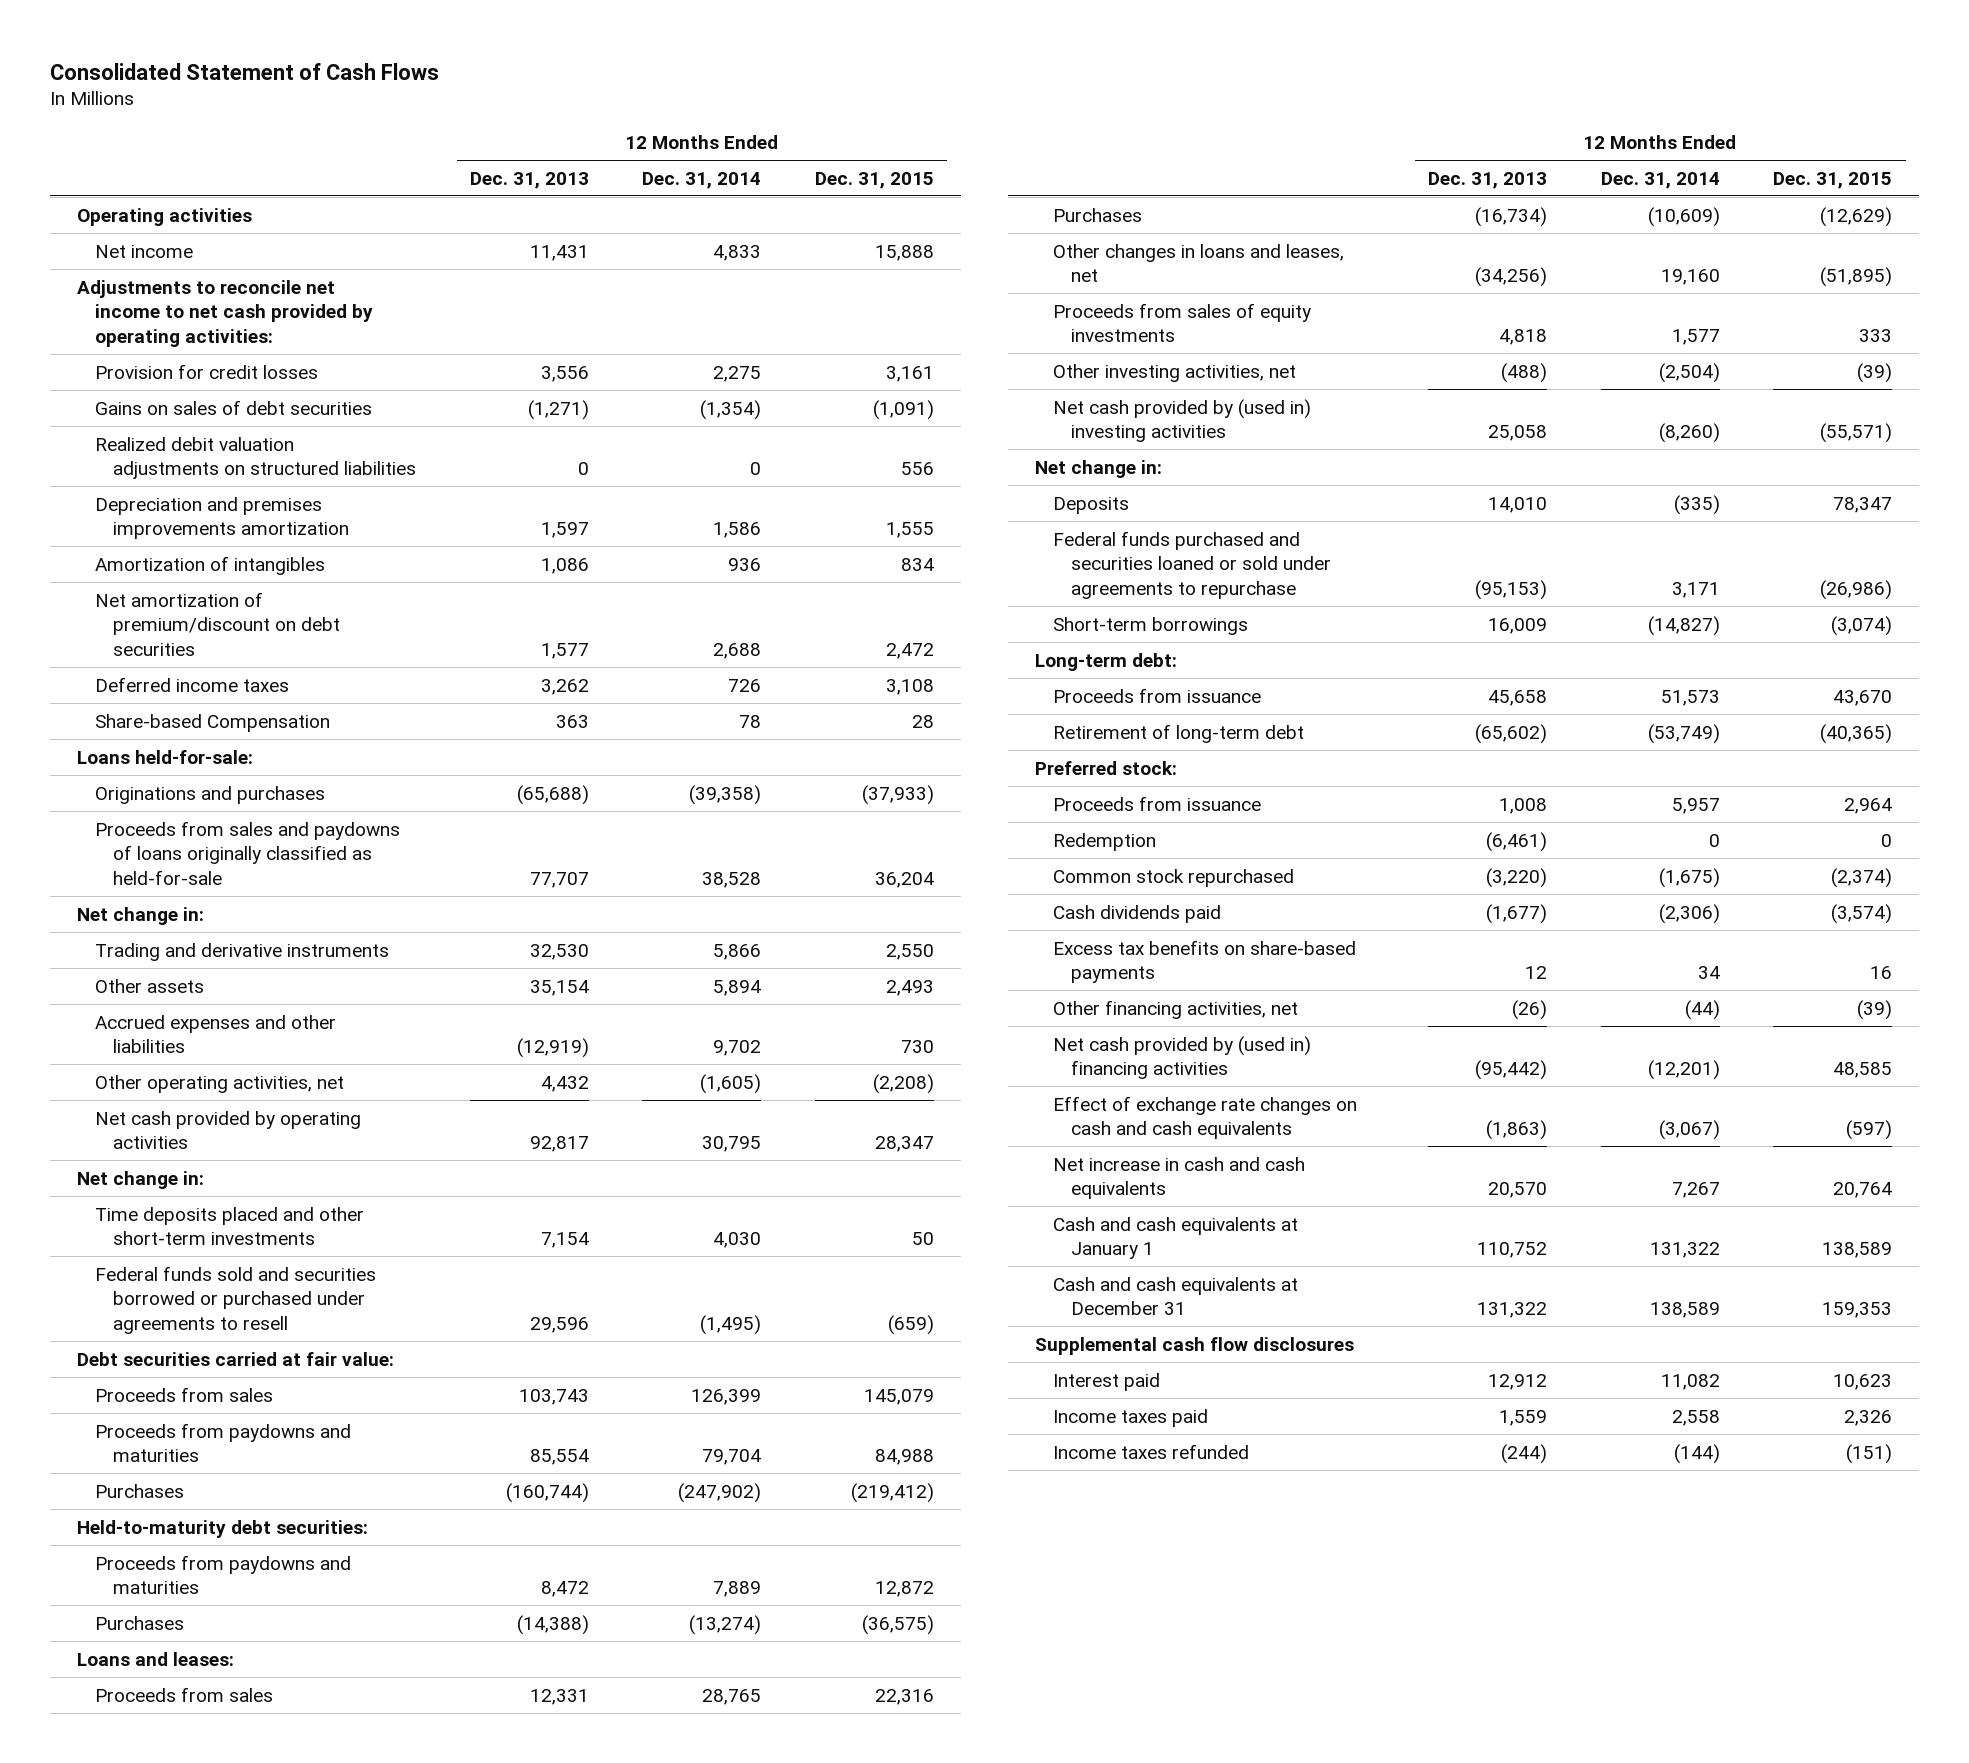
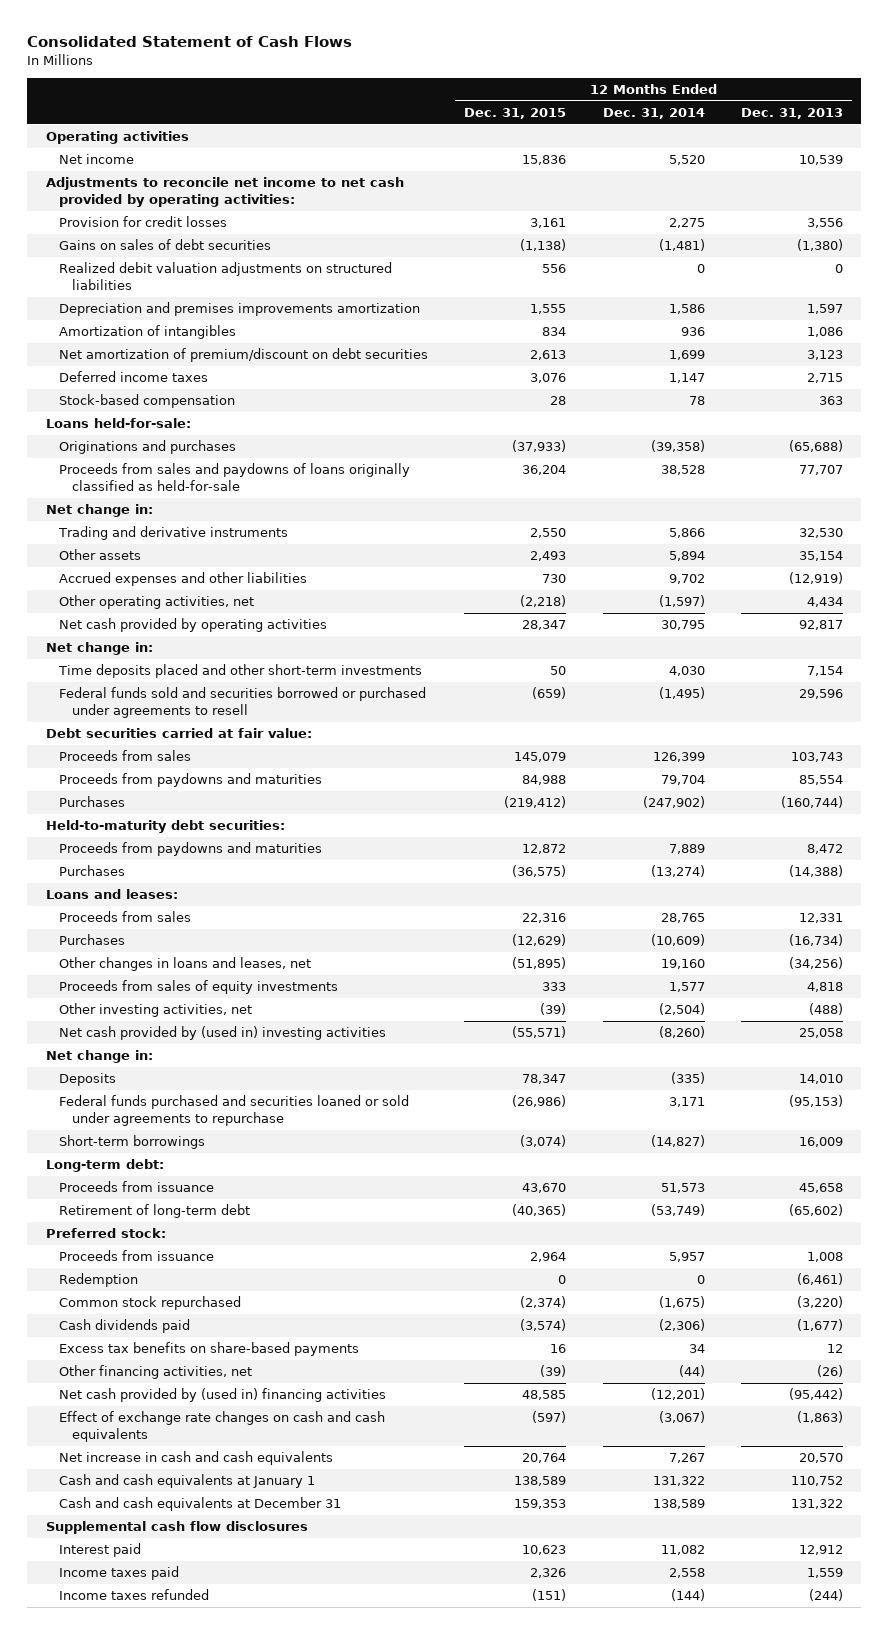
- | 12 Months Ended Dec. 31, 2013 | 12 Months Ended Dec. 31, 2014 | 12 Months Ended Dec. 31, 2015
+ | 12 Months Ended Dec. 31, 2015 | 12 Months Ended Dec. 31, 2014 | 12 Months Ended Dec. 31, 2013
- Net income | 11,431 | 4,833 | 15,888
+ Net income | 15,836 | 5,520 | 10,539
- Gains on sales of debt securities | (1,271) | (1,354) | (1,091)
+ Gains on sales of debt securities | (1,138) | (1,481) | (1,380)
- Net amortization of premium/discount on debt securities | 1,577 | 2,688 | 2,472
- Deferred income taxes | 3,262 | 726 | 3,108
- Share-based Compensation | 363 | 78 | 28
+ Net amortization of premium/discount on debt securities | 2,613 | 1,699 | 3,123
+ Deferred income taxes | 3,076 | 1,147 | 2,715
+ Stock-based compensation | 28 | 78 | 363
- Other operating activities, net | 4,432 | (1,605) | (2,208)
+ Other operating activities, net | (2,218) | (1,597) | 4,434

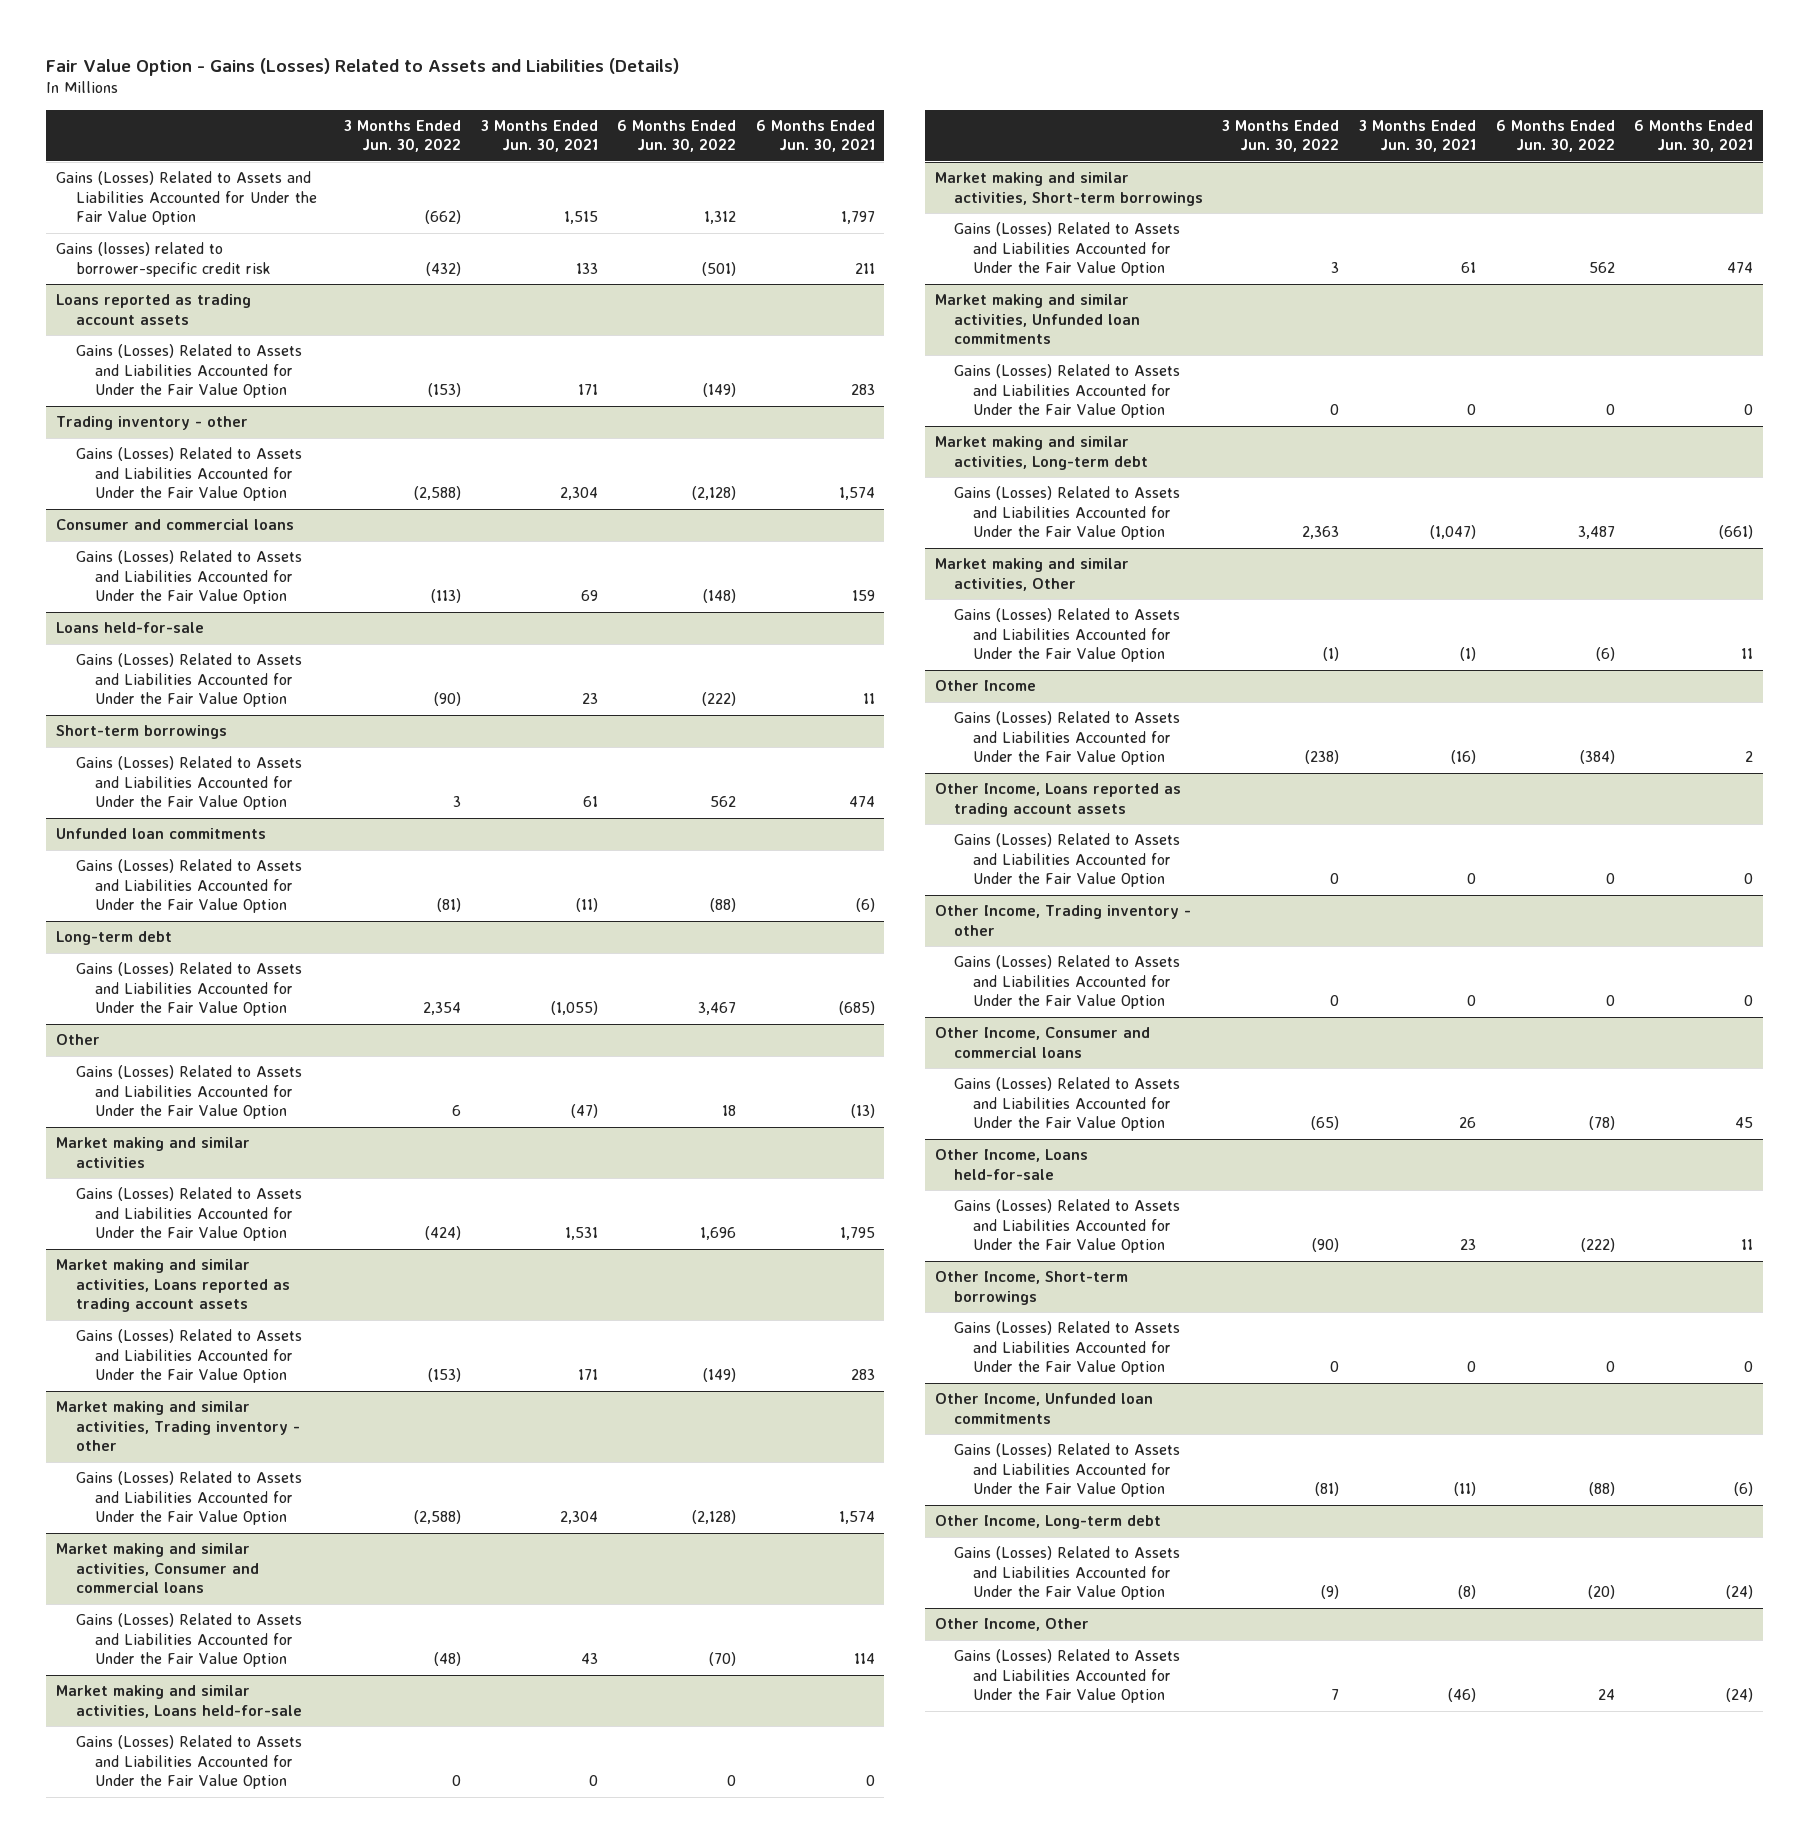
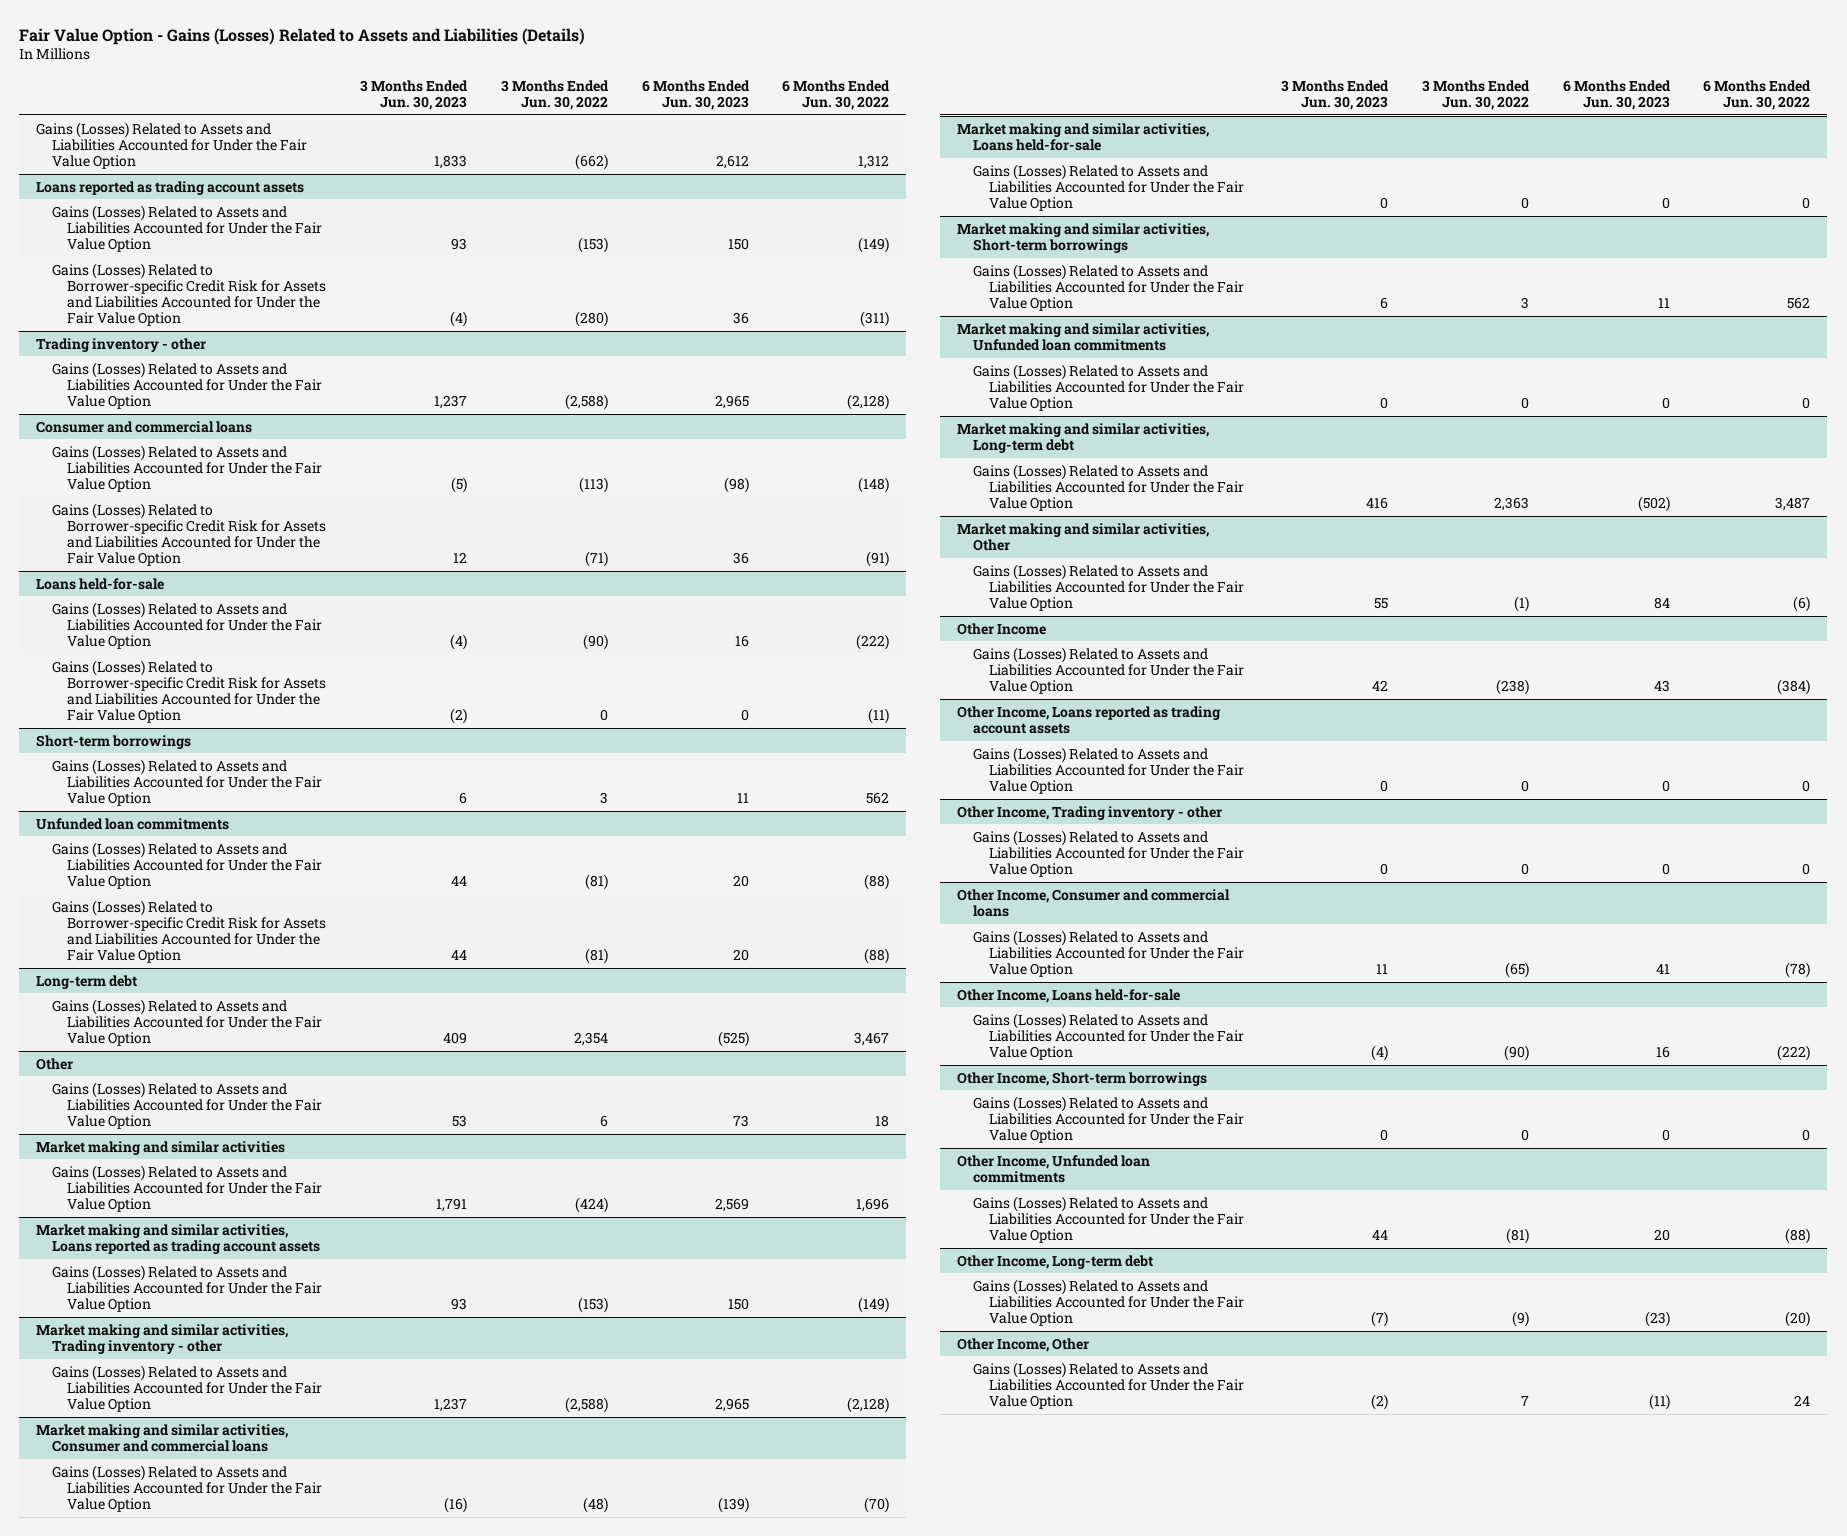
- | 3 Months Ended Jun. 30, 2022 | 3 Months Ended Jun. 30, 2021 | 6 Months Ended Jun. 30, 2022 | 6 Months Ended Jun. 30, 2021
+ | 3 Months Ended Jun. 30, 2023 | 3 Months Ended Jun. 30, 2022 | 6 Months Ended Jun. 30, 2023 | 6 Months Ended Jun. 30, 2022
- Gains (losses) related to borrower-specific credit risk | (432) | 133 | (501) | 211
@ Loans reported as trading account assets
+ Gains (Losses) Related to Borrower-specific Credit Risk for Assets and Liabilities Accounted for Under the Fair Value Option | (4) | (280) | 36 | (311)
@ Consumer and commercial loans
+ Gains (Losses) Related to Borrower-specific Credit Risk for Assets and Liabilities Accounted for Under the Fair Value Option | 12 | (71) | 36 | (91)
@ Loans held-for-sale
+ Gains (Losses) Related to Borrower-specific Credit Risk for Assets and Liabilities Accounted for Under the Fair Value Option | (2) | 0 | 0 | (11)
@ Unfunded loan commitments
+ Gains (Losses) Related to Borrower-specific Credit Risk for Assets and Liabilities Accounted for Under the Fair Value Option | 44 | (81) | 20 | (88)

